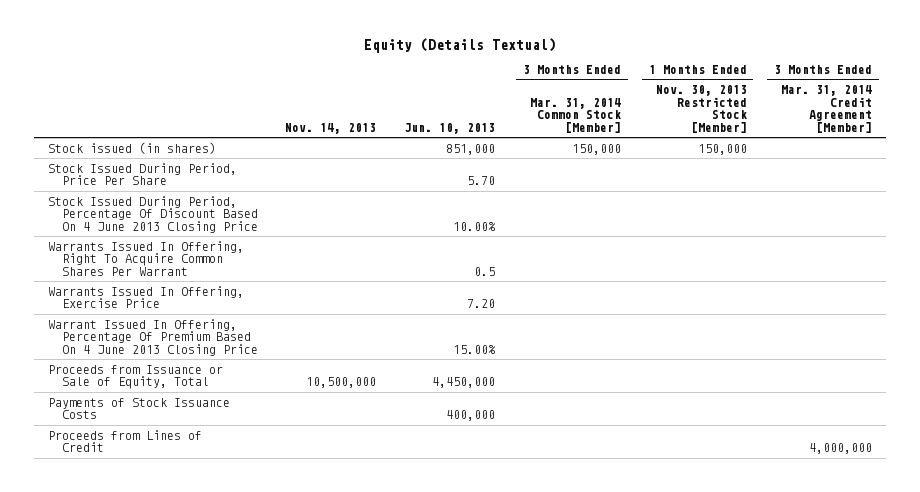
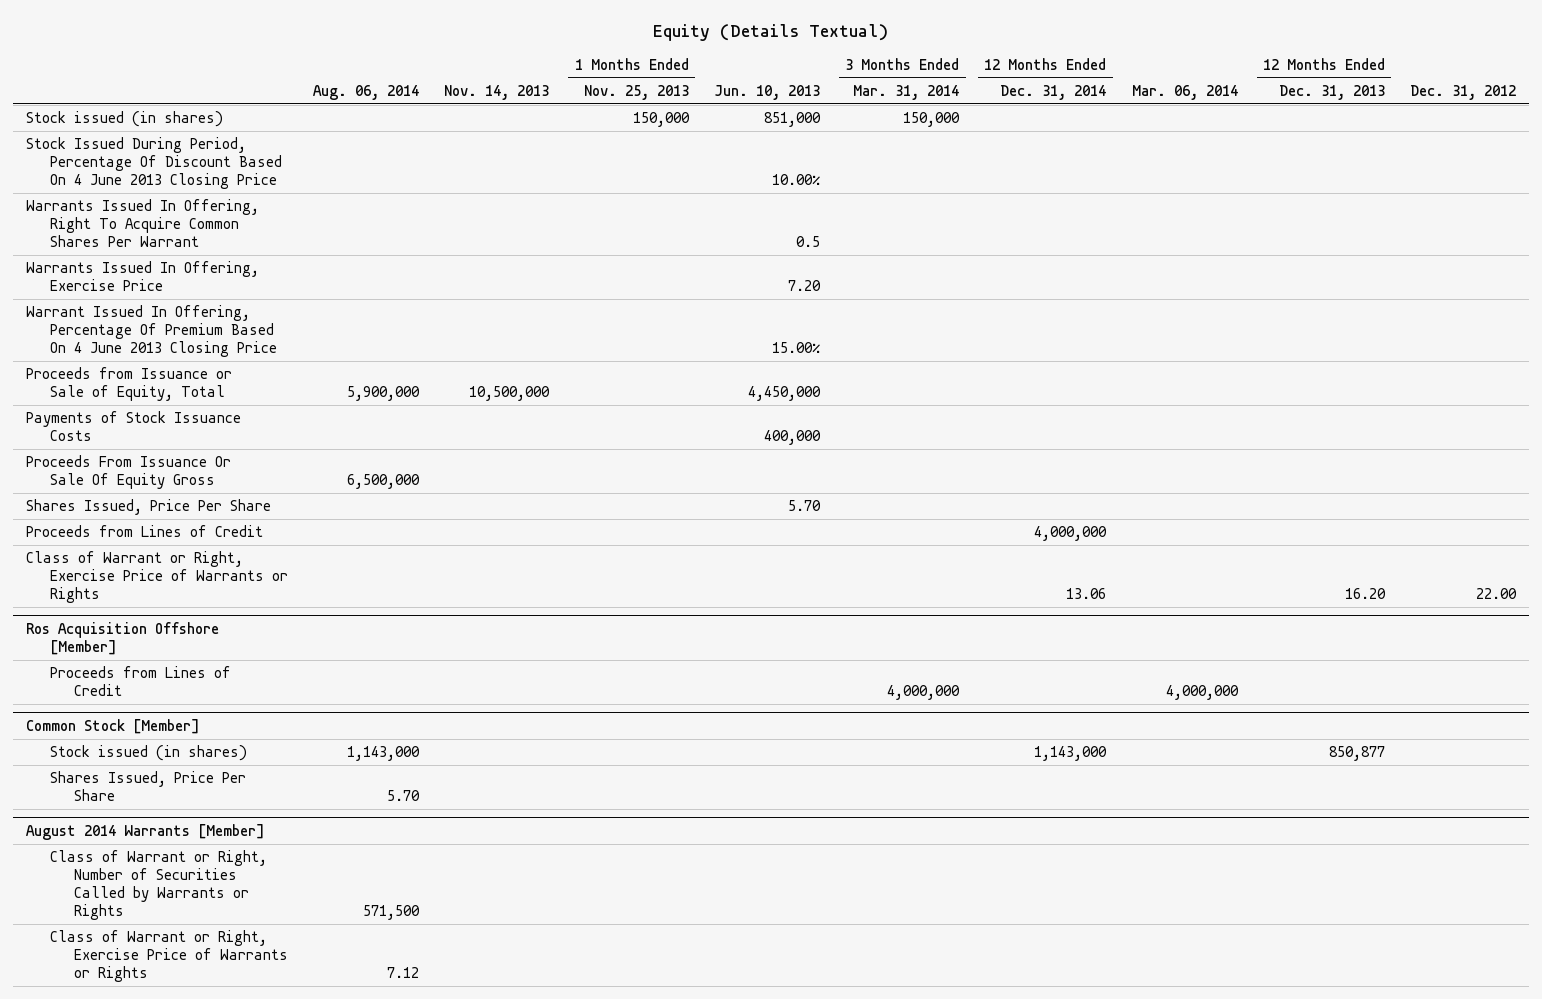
- | Nov. 14, 2013 | Jun. 10, 2013 | 3 Months Ended Mar. 31, 2014 Common Stock [Member] | 1 Months Ended Nov. 30, 2013 Restricted Stock [Member] | 3 Months Ended Mar. 31, 2014 Credit Agreement [Member]
+ | Aug. 06, 2014 | Nov. 14, 2013 | 1 Months Ended Nov. 25, 2013 | Jun. 10, 2013 | 3 Months Ended Mar. 31, 2014 | 12 Months Ended Dec. 31, 2014 | Mar. 06, 2014 | 12 Months Ended Dec. 31, 2013 | Dec. 31, 2012
- Stock Issued During Period, Price Per Share | | 5.70 | | |
+ Proceeds From Issuance Or Sale Of Equity Gross | 6,500,000 | | | | | | | |
+ Shares Issued, Price Per Share | | | | 5.70 | | | | |
+ Class of Warrant or Right, Exercise Price of Warrants or Rights | | | | | | 13.06 | | 16.20 | 22.00
+ Ros Acquisition Offshore [Member]
+ Proceeds from Lines of Credit | | | | | 4,000,000 | | 4,000,000 | |
+ Common Stock [Member]
+ Stock issued (in shares) | 1,143,000 | | | | | 1,143,000 | | 850,877 |
+ Shares Issued, Price Per Share | 5.70 | | | | | | | |
+ August 2014 Warrants [Member]
+ Class of Warrant or Right, Number of Securities Called by Warrants or Rights | 571,500 | | | | | | | |
+ Class of Warrant or Right, Exercise Price of Warrants or Rights | 7.12 | | | | | | | |

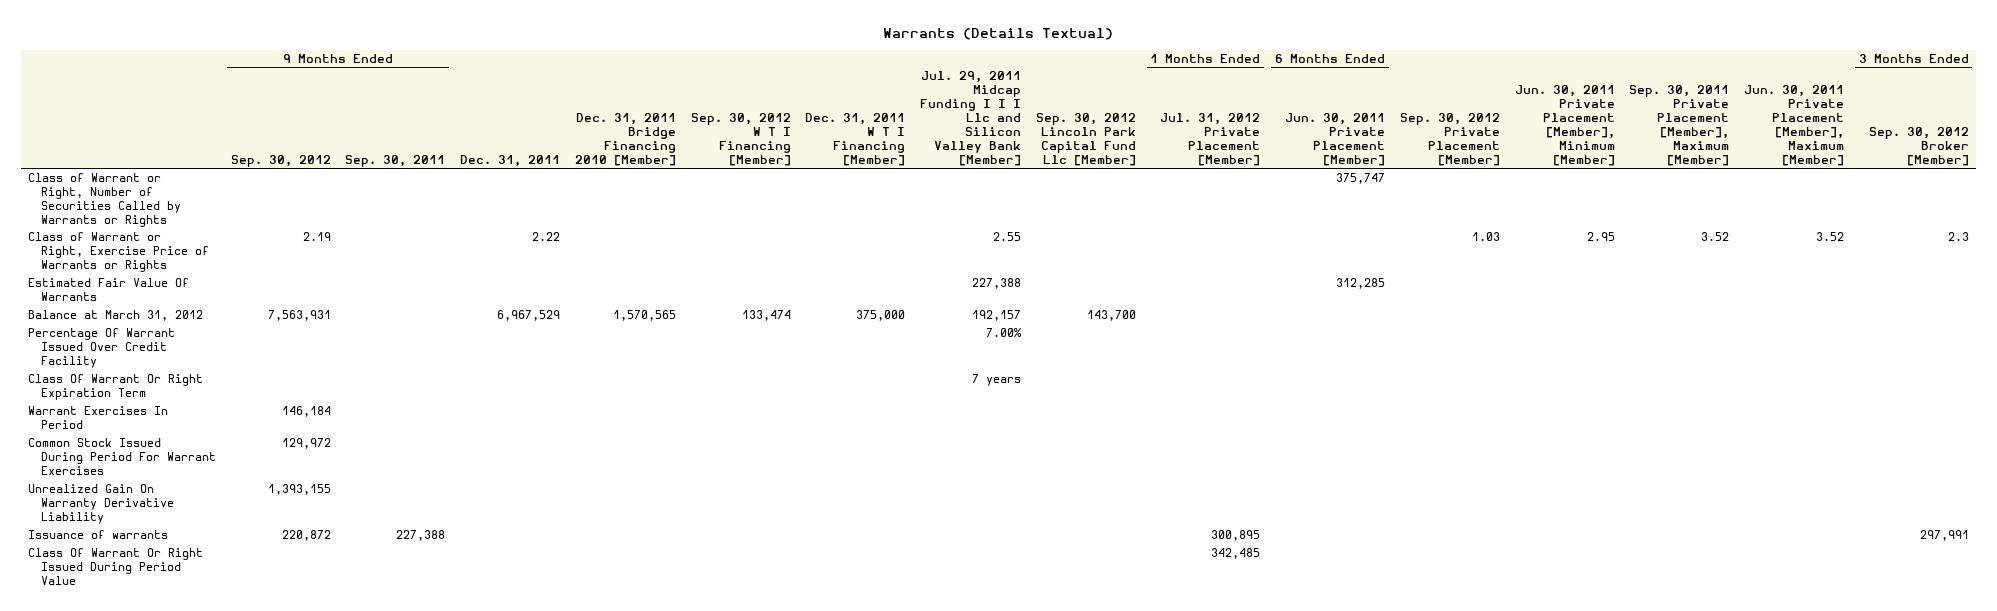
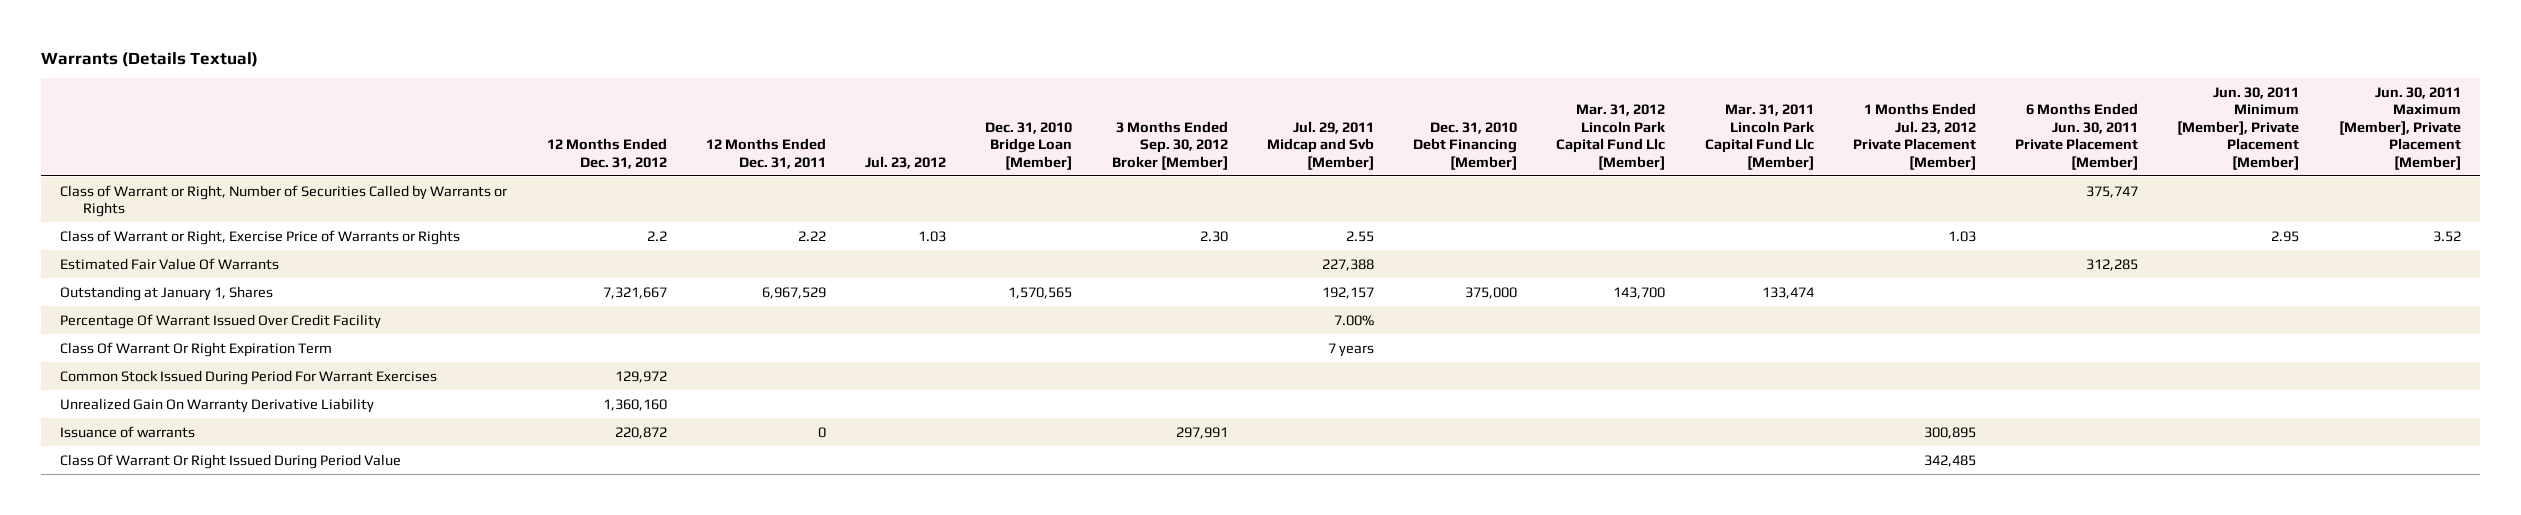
- | 9 Months Ended Sep. 30, 2012 | 9 Months Ended Sep. 30, 2011 | Dec. 31, 2011 | Dec. 31, 2011 Bridge Financing 2010 [Member] | Sep. 30, 2012 W T I Financing [Member] | Dec. 31, 2011 W T I Financing [Member] | Jul. 29, 2011 Midcap Funding I I I Llc and Silicon Valley Bank [Member] | Sep. 30, 2012 Lincoln Park Capital Fund Llc [Member] | 1 Months Ended Jul. 31, 2012 Private Placement [Member] | 6 Months Ended Jun. 30, 2011 Private Placement [Member] | Sep. 30, 2012 Private Placement [Member] | Jun. 30, 2011 Private Placement [Member], Minimum [Member] | Sep. 30, 2011 Private Placement [Member], Maximum [Member] | Jun. 30, 2011 Private Placement [Member], Maximum [Member] | 3 Months Ended Sep. 30, 2012 Broker [Member]
+ | 12 Months Ended Dec. 31, 2012 | 12 Months Ended Dec. 31, 2011 | Jul. 23, 2012 | Dec. 31, 2010 Bridge Loan [Member] | 3 Months Ended Sep. 30, 2012 Broker [Member] | Jul. 29, 2011 Midcap and Svb [Member] | Dec. 31, 2010 Debt Financing [Member] | Mar. 31, 2012 Lincoln Park Capital Fund Llc [Member] | Mar. 31, 2011 Lincoln Park Capital Fund Llc [Member] | 1 Months Ended Jul. 23, 2012 Private Placement [Member] | 6 Months Ended Jun. 30, 2011 Private Placement [Member] | Jun. 30, 2011 Minimum [Member], Private Placement [Member] | Jun. 30, 2011 Maximum [Member], Private Placement [Member]
- Class of Warrant or Right, Exercise Price of Warrants or Rights | 2.19 | | 2.22 | | | | 2.55 | | | | 1.03 | 2.95 | 3.52 | 3.52 | 2.3
+ Class of Warrant or Right, Exercise Price of Warrants or Rights | 2.2 | 2.22 | 1.03 | | 2.30 | 2.55 | | | | 1.03 | | 2.95 | 3.52
- Balance at March 31, 2012 | 7,563,931 | | 6,967,529 | 1,570,565 | 133,474 | 375,000 | 192,157 | 143,700 | | | | | | |
+ Outstanding at January 1, Shares | 7,321,667 | 6,967,529 | | 1,570,565 | | 192,157 | 375,000 | 143,700 | 133,474 | | | |
- Warrant Exercises In Period | 146,184 | | | | | | | | | | | | | |

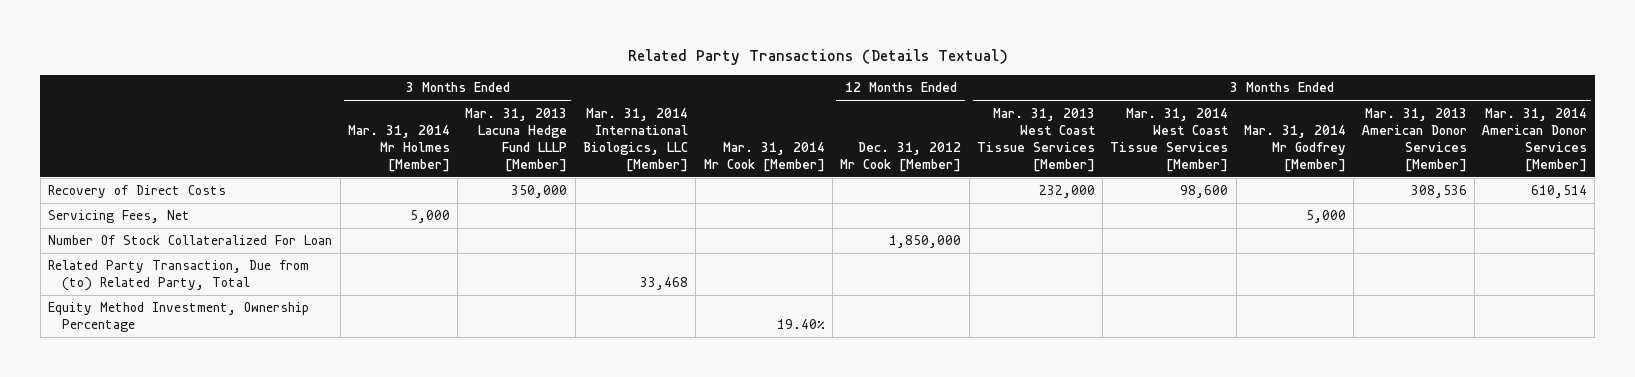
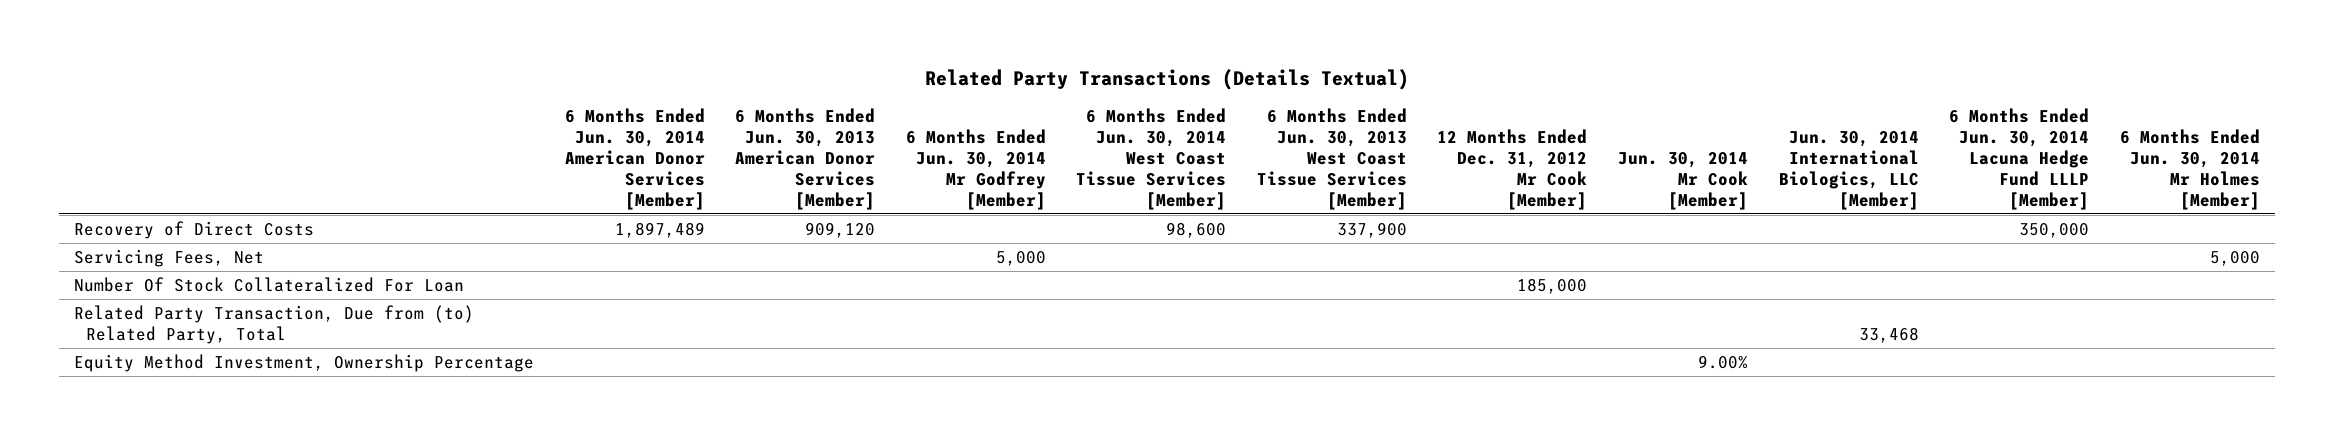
- | 3 Months Ended Mar. 31, 2014 Mr Holmes [Member] | 3 Months Ended Mar. 31, 2013 Lacuna Hedge Fund LLLP [Member] | Mar. 31, 2014 International Biologics, LLC [Member] | Mar. 31, 2014 Mr Cook [Member] | 12 Months Ended Dec. 31, 2012 Mr Cook [Member] | 3 Months Ended Mar. 31, 2013 West Coast Tissue Services [Member] | 3 Months Ended Mar. 31, 2014 West Coast Tissue Services [Member] | 3 Months Ended Mar. 31, 2014 Mr Godfrey [Member] | 3 Months Ended Mar. 31, 2013 American Donor Services [Member] | 3 Months Ended Mar. 31, 2014 American Donor Services [Member]
+ | 6 Months Ended Jun. 30, 2014 American Donor Services [Member] | 6 Months Ended Jun. 30, 2013 American Donor Services [Member] | 6 Months Ended Jun. 30, 2014 Mr Godfrey [Member] | 6 Months Ended Jun. 30, 2014 West Coast Tissue Services [Member] | 6 Months Ended Jun. 30, 2013 West Coast Tissue Services [Member] | 12 Months Ended Dec. 31, 2012 Mr Cook [Member] | Jun. 30, 2014 Mr Cook [Member] | Jun. 30, 2014 International Biologics, LLC [Member] | 6 Months Ended Jun. 30, 2014 Lacuna Hedge Fund LLLP [Member] | 6 Months Ended Jun. 30, 2014 Mr Holmes [Member]
- Number Of Stock Collateralized For Loan | | | | | 1,850,000 | | | | |
+ Number Of Stock Collateralized For Loan | | | | | | 185,000 | | | |

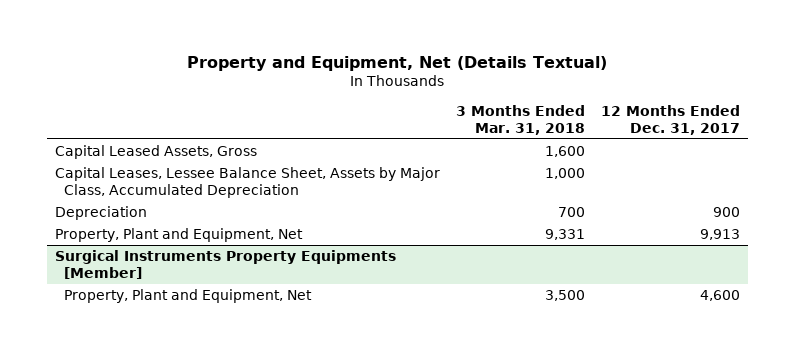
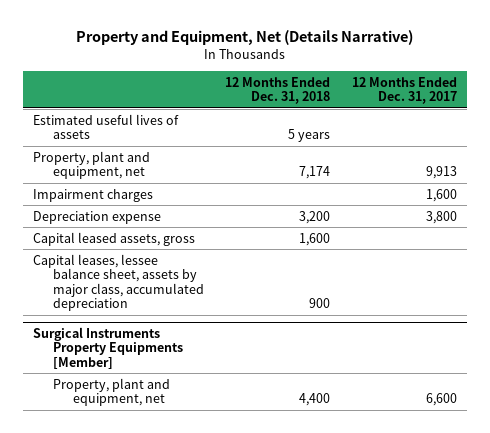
- Property and Equipment, Net (Details Textual)
+ Property and Equipment, Net (Details Narrative)
- | 3 Months Ended Mar. 31, 2018 | 12 Months Ended Dec. 31, 2017
+ | 12 Months Ended Dec. 31, 2018 | 12 Months Ended Dec. 31, 2017
- Capital Leased Assets, Gross | 1,600 |
- Capital Leases, Lessee Balance Sheet, Assets by Major Class, Accumulated Depreciation | 1,000 |
- Depreciation | 700 | 900
- Property, Plant and Equipment, Net | 9,331 | 9,913
+ Estimated useful lives of assets | 5 years |
+ Property, plant and equipment, net | 7,174 | 9,913
+ Impairment charges | | 1,600
+ Depreciation expense | 3,200 | 3,800
+ Capital leased assets, gross | 1,600 |
+ Capital leases, lessee balance sheet, assets by major class, accumulated depreciation | 900 |
@ Surgical Instruments Property Equipments [Member]
- Property, Plant and Equipment, Net | 3,500 | 4,600
+ Property, plant and equipment, net | 4,400 | 6,600

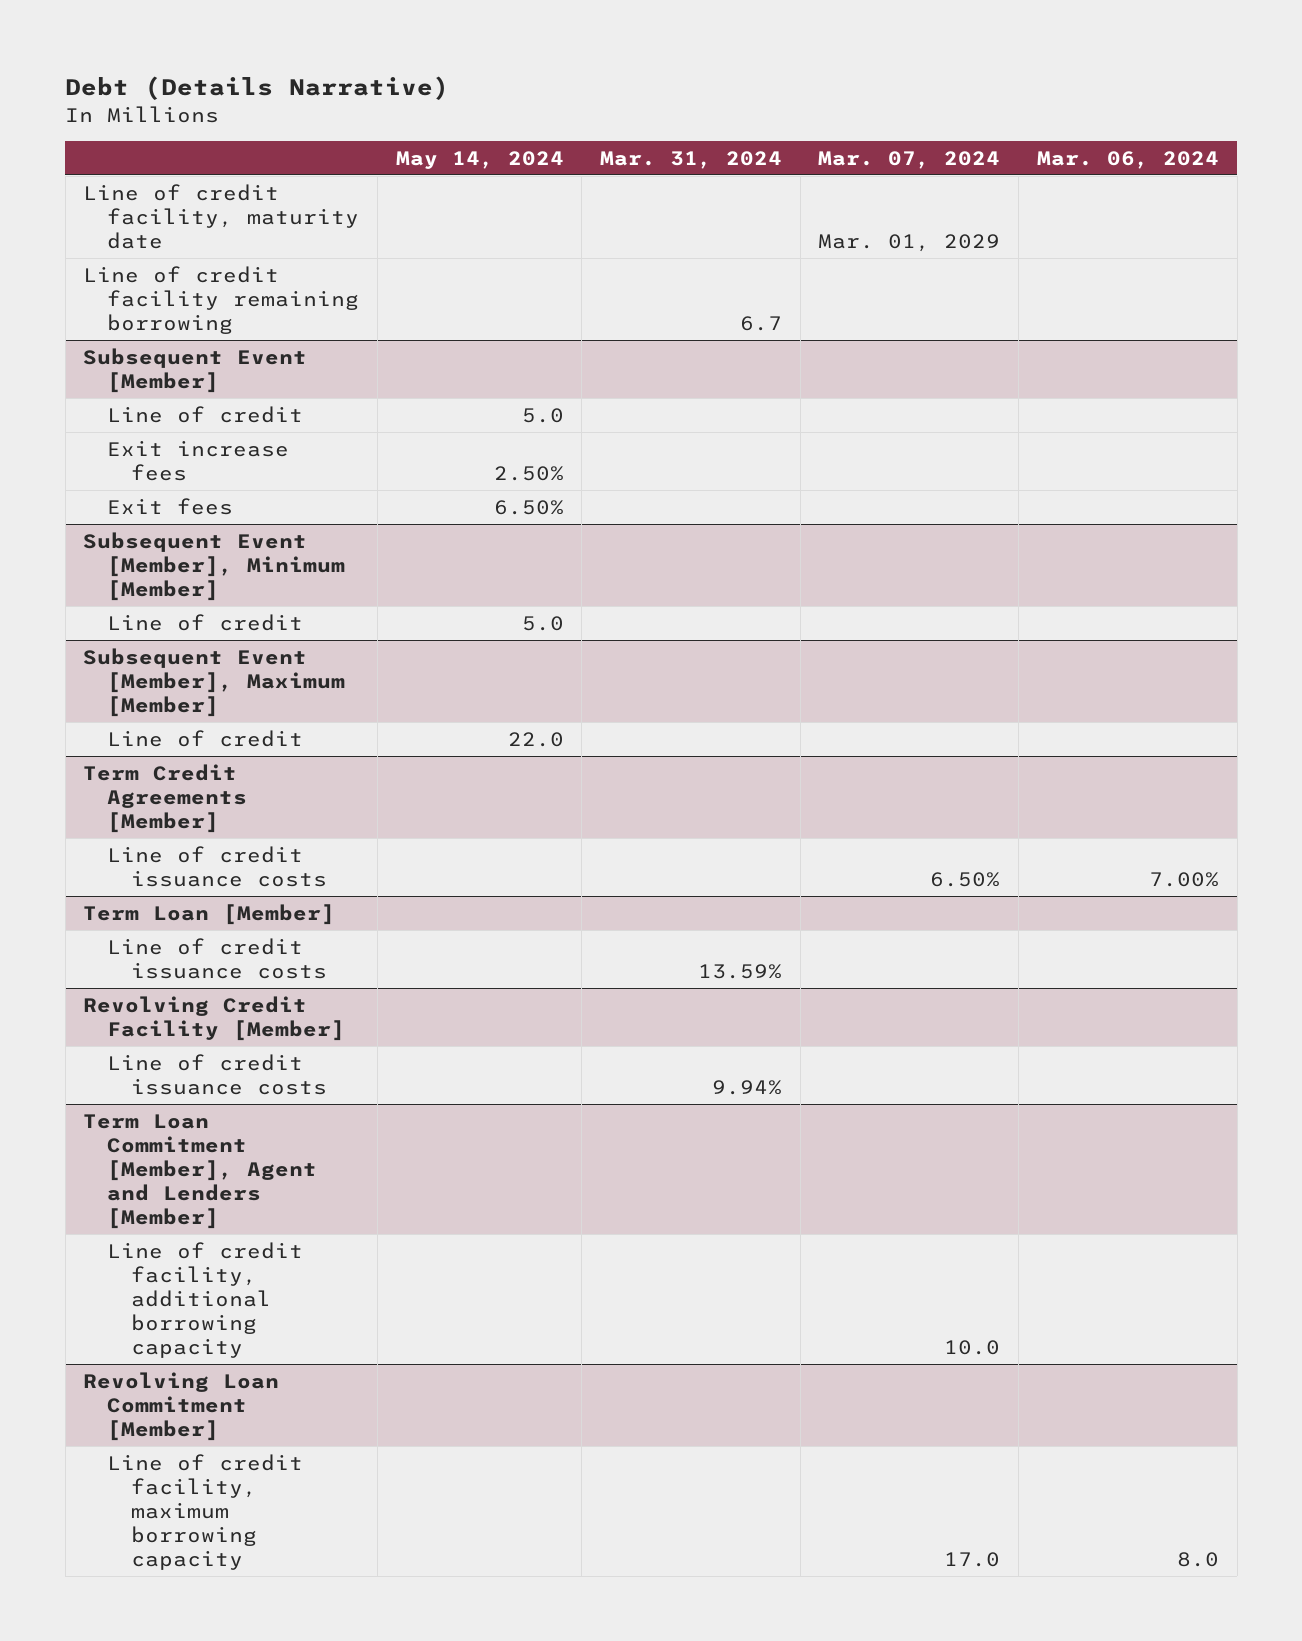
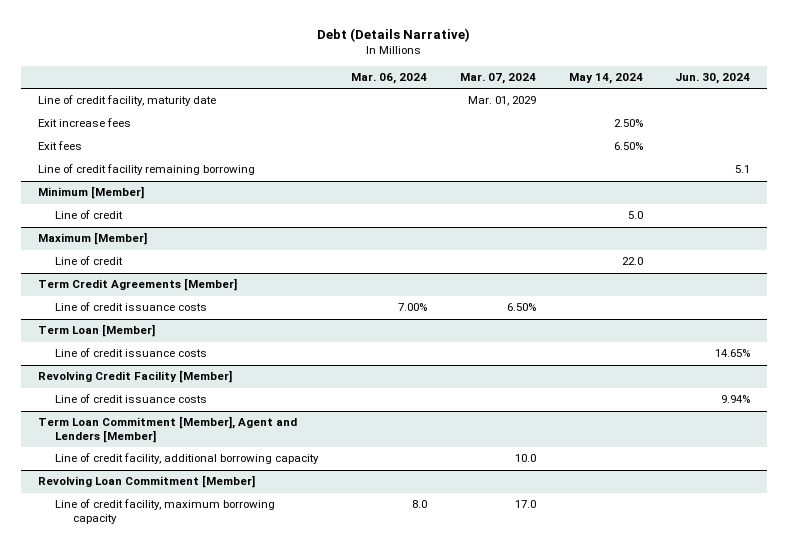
- | May 14, 2024 | Mar. 31, 2024 | Mar. 07, 2024 | Mar. 06, 2024
+ | Mar. 06, 2024 | Mar. 07, 2024 | May 14, 2024 | Jun. 30, 2024
+ Exit increase fees | | | 2.50% |
+ Exit fees | | | 6.50% |
- Subsequent Event [Member]
- Line of credit | 5.0 | | |
- Exit increase fees | 2.50% | | |
- Exit fees | 6.50% | | |
- Subsequent Event [Member], Minimum [Member]
+ Minimum [Member]
- Subsequent Event [Member], Maximum [Member]
+ Maximum [Member]

